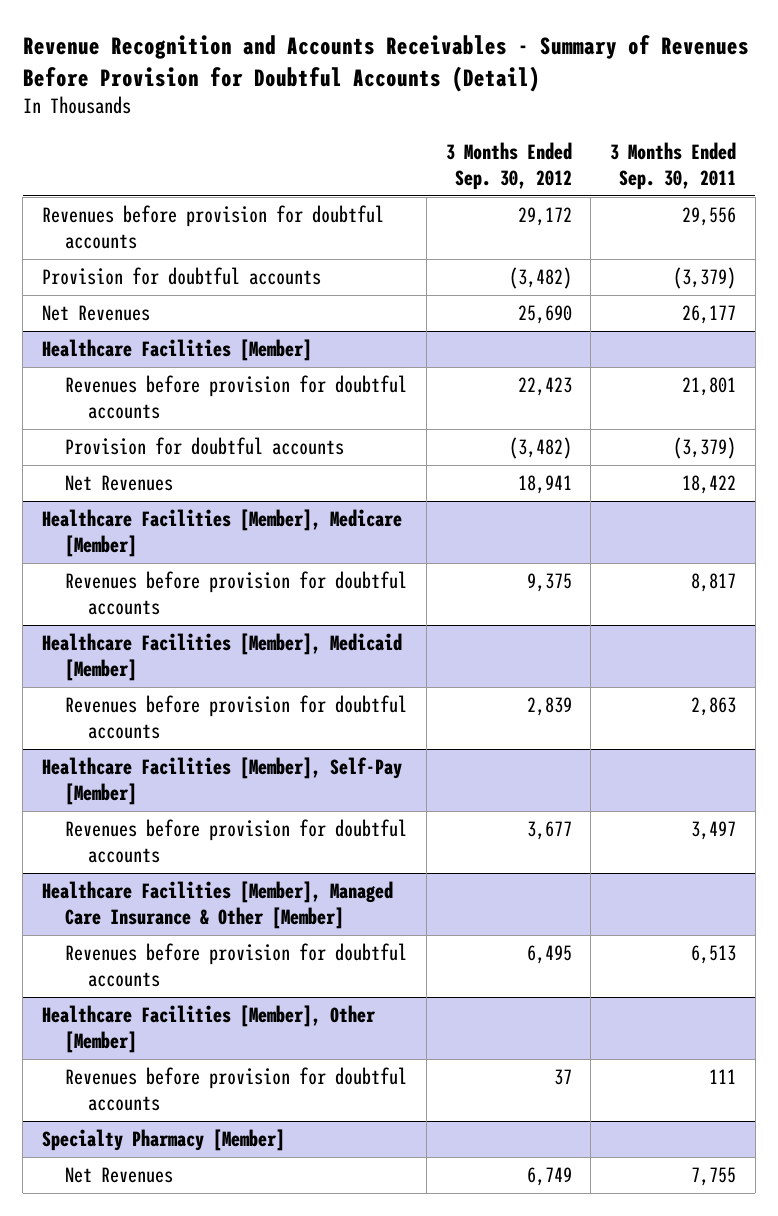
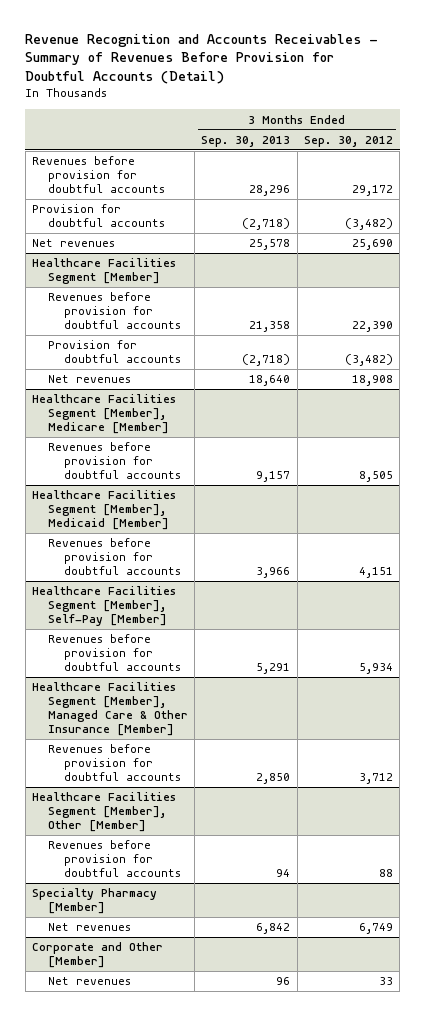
- | 3 Months Ended Sep. 30, 2012 | 3 Months Ended Sep. 30, 2011
+ | 3 Months Ended Sep. 30, 2013 | 3 Months Ended Sep. 30, 2012
- Net Revenues | 25,690 | 26,177
- Healthcare Facilities [Member]
- Revenues before provision for doubtful accounts | 22,423 | 21,801
+ Net revenues | 25,578 | 25,690
+ Healthcare Facilities Segment [Member]
+ Revenues before provision for doubtful accounts | 21,358 | 22,390
- Net Revenues | 18,941 | 18,422
- Healthcare Facilities [Member], Medicare [Member]
- Revenues before provision for doubtful accounts | 9,375 | 8,817
- Healthcare Facilities [Member], Medicaid [Member]
- Revenues before provision for doubtful accounts | 2,839 | 2,863
- Healthcare Facilities [Member], Self-Pay [Member]
- Revenues before provision for doubtful accounts | 3,677 | 3,497
- Healthcare Facilities [Member], Managed Care Insurance & Other [Member]
- Revenues before provision for doubtful accounts | 6,495 | 6,513
- Healthcare Facilities [Member], Other [Member]
- Revenues before provision for doubtful accounts | 37 | 111
+ Net revenues | 18,640 | 18,908
+ Healthcare Facilities Segment [Member], Medicare [Member]
+ Revenues before provision for doubtful accounts | 9,157 | 8,505
+ Healthcare Facilities Segment [Member], Medicaid [Member]
+ Revenues before provision for doubtful accounts | 3,966 | 4,151
+ Healthcare Facilities Segment [Member], Self-Pay [Member]
+ Revenues before provision for doubtful accounts | 5,291 | 5,934
+ Healthcare Facilities Segment [Member], Managed Care & Other Insurance [Member]
+ Revenues before provision for doubtful accounts | 2,850 | 3,712
+ Healthcare Facilities Segment [Member], Other [Member]
+ Revenues before provision for doubtful accounts | 94 | 88
@ Specialty Pharmacy [Member]
- Net Revenues | 6,749 | 7,755
+ Net revenues | 6,842 | 6,749
+ Corporate and Other [Member]
+ Net revenues | 96 | 33

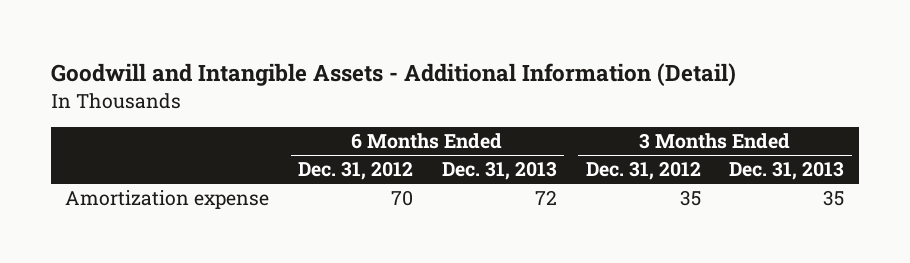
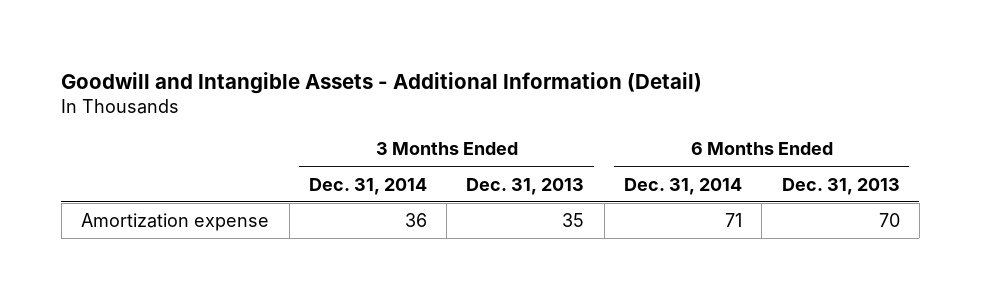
- | 6 Months Ended Dec. 31, 2012 | 6 Months Ended Dec. 31, 2013 | 3 Months Ended Dec. 31, 2012 | 3 Months Ended Dec. 31, 2013
+ | 3 Months Ended Dec. 31, 2014 | 3 Months Ended Dec. 31, 2013 | 6 Months Ended Dec. 31, 2014 | 6 Months Ended Dec. 31, 2013
- Amortization expense | 70 | 72 | 35 | 35
+ Amortization expense | 36 | 35 | 71 | 70

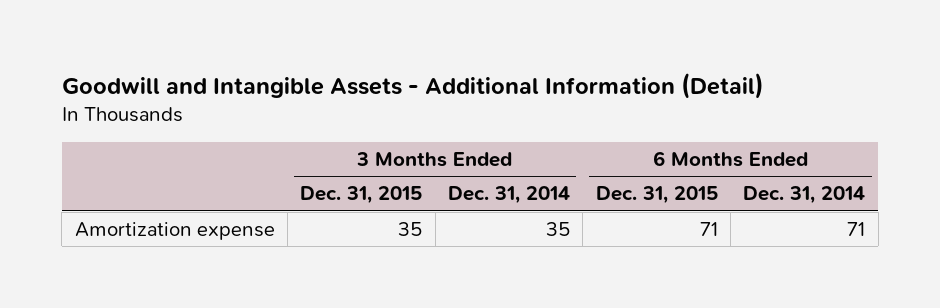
- | 3 Months Ended Dec. 31, 2014 | 3 Months Ended Dec. 31, 2013 | 6 Months Ended Dec. 31, 2014 | 6 Months Ended Dec. 31, 2013
+ | 3 Months Ended Dec. 31, 2015 | 3 Months Ended Dec. 31, 2014 | 6 Months Ended Dec. 31, 2015 | 6 Months Ended Dec. 31, 2014
- Amortization expense | 36 | 35 | 71 | 70
+ Amortization expense | 35 | 35 | 71 | 71

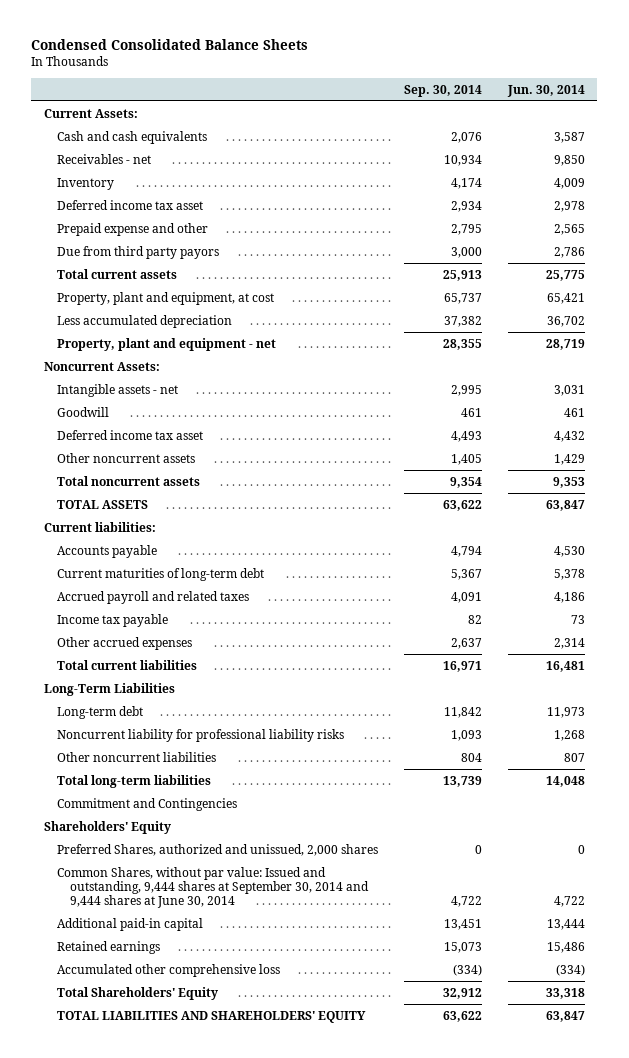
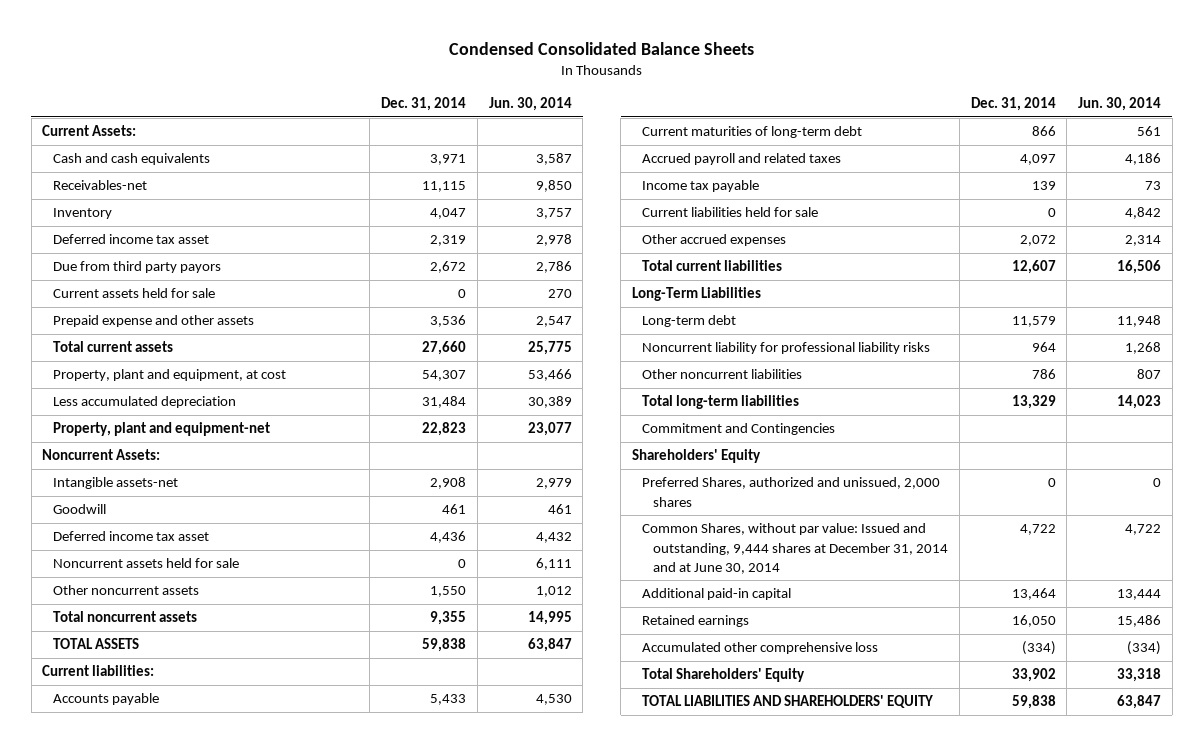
- | Sep. 30, 2014 | Jun. 30, 2014
+ | Dec. 31, 2014 | Jun. 30, 2014
- Receivables - net | 10,934 | 9,850
- Inventory | 4,174 | 4,009
+ Receivables-net | 11,115 | 9,850
+ Inventory | 4,047 | 3,757
- Prepaid expense and other | 2,795 | 2,565
+ Current assets held for sale | 0 | 270
+ Prepaid expense and other assets | 3,536 | 2,547
- Property, plant and equipment, at cost | 65,737 | 65,421
- Less accumulated depreciation | 37,382 | 36,702
- Property, plant and equipment - net | 28,355 | 28,719
+ Property, plant and equipment, at cost | 54,307 | 53,466
+ Less accumulated depreciation | 31,484 | 30,389
+ Property, plant and equipment-net | 22,823 | 23,077
- Intangible assets - net | 2,995 | 3,031
+ Intangible assets-net | 2,908 | 2,979
- Other noncurrent assets | 1,405 | 1,429
- Total noncurrent assets | 9,354 | 9,353
+ Noncurrent assets held for sale | 0 | 6,111
+ Other noncurrent assets | 1,550 | 1,012
+ Total noncurrent assets | 9,355 | 14,995
- Current maturities of long-term debt | 5,367 | 5,378
+ Current maturities of long-term debt | 866 | 561
+ Current liabilities held for sale | 0 | 4,842
- Total current liabilities | 16,971 | 16,481
+ Total current liabilities | 12,607 | 16,506
- Long-term debt | 11,842 | 11,973
+ Long-term debt | 11,579 | 11,948
- Total long-term liabilities | 13,739 | 14,048
+ Total long-term liabilities | 13,329 | 14,023
- Common Shares, without par value: Issued and outstanding, 9,444 shares at September 30, 2014 and 9,444 shares at June 30, 2014 | 4,722 | 4,722
+ Common Shares, without par value: Issued and outstanding, 9,444 shares at December 31, 2014 and at June 30, 2014 | 4,722 | 4,722

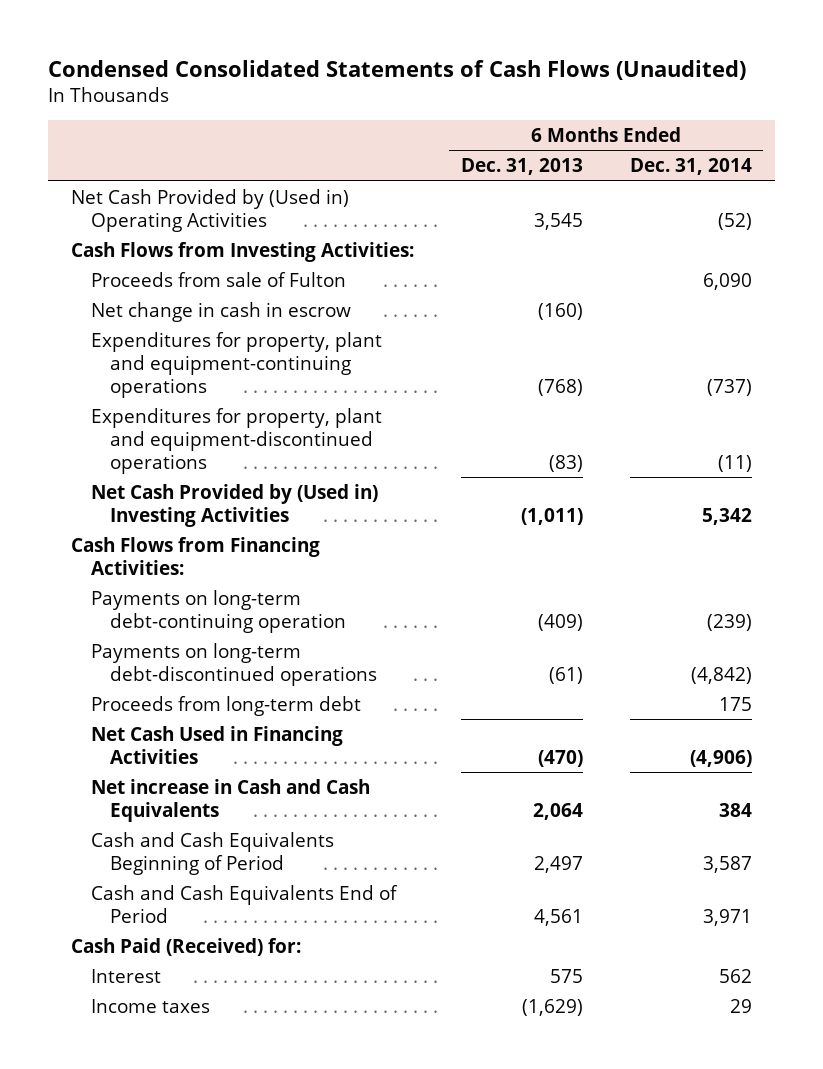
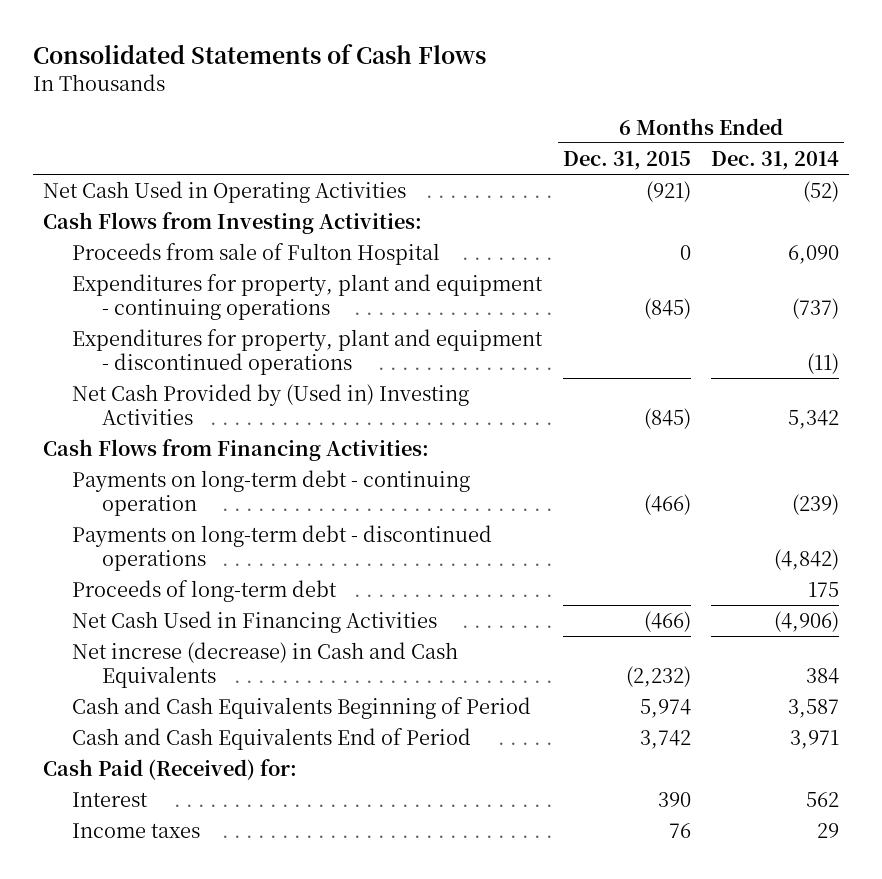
- Condensed Consolidated Statements of Cash Flows (Unaudited)
+ Consolidated Statements of Cash Flows
- | 6 Months Ended Dec. 31, 2013 | 6 Months Ended Dec. 31, 2014
+ | 6 Months Ended Dec. 31, 2015 | 6 Months Ended Dec. 31, 2014
- Net Cash Provided by (Used in) Operating Activities | 3,545 | (52)
+ Net Cash Used in Operating Activities | (921) | (52)
- Proceeds from sale of Fulton | | 6,090
- Net change in cash in escrow | (160) |
- Expenditures for property, plant and equipment-continuing operations | (768) | (737)
- Expenditures for property, plant and equipment-discontinued operations | (83) | (11)
+ Proceeds from sale of Fulton Hospital | 0 | 6,090
+ Expenditures for property, plant and equipment - continuing operations | (845) | (737)
+ Expenditures for property, plant and equipment - discontinued operations | | (11)
- Payments on long-term debt-continuing operation | (409) | (239)
- Payments on long-term debt-discontinued operations | (61) | (4,842)
- Proceeds from long-term debt | | 175
+ Payments on long-term debt - continuing operation | (466) | (239)
+ Payments on long-term debt - discontinued operations | | (4,842)
+ Proceeds of long-term debt | | 175
- Net increase in Cash and Cash Equivalents | 2,064 | 384
+ Net increse (decrease) in Cash and Cash Equivalents | (2,232) | 384

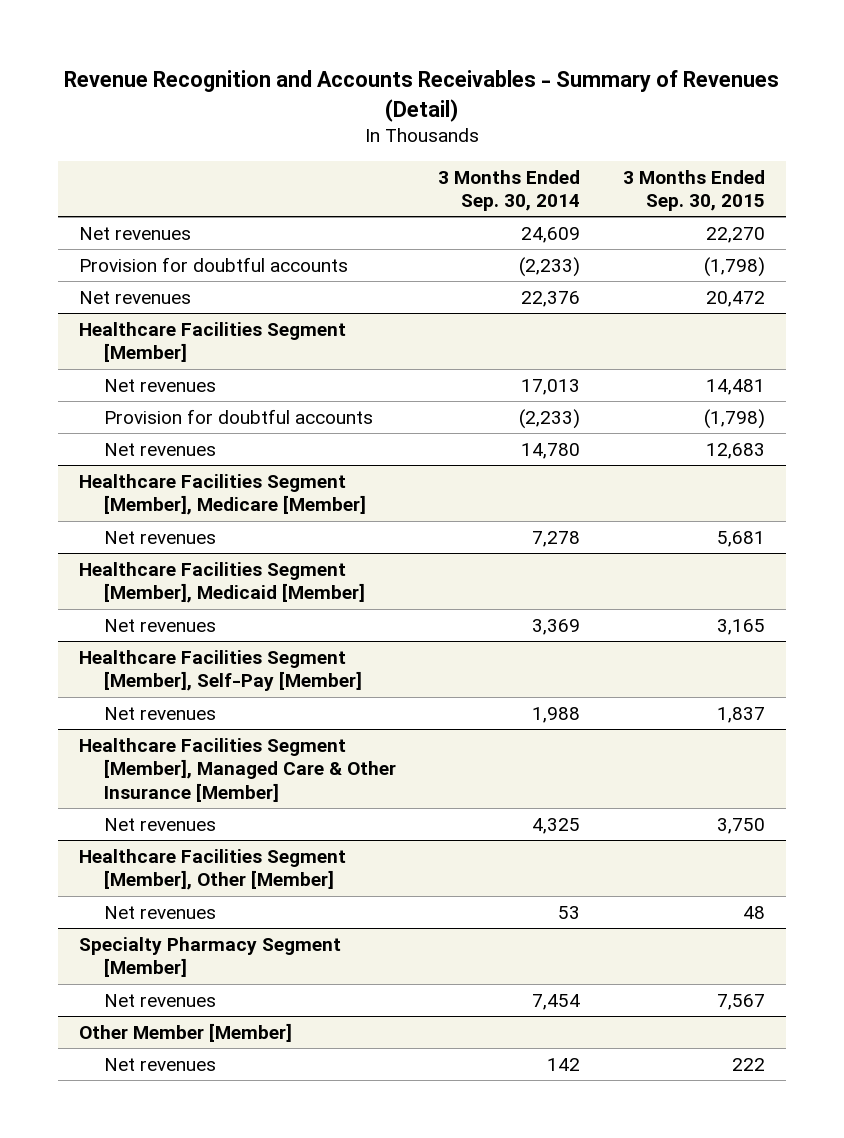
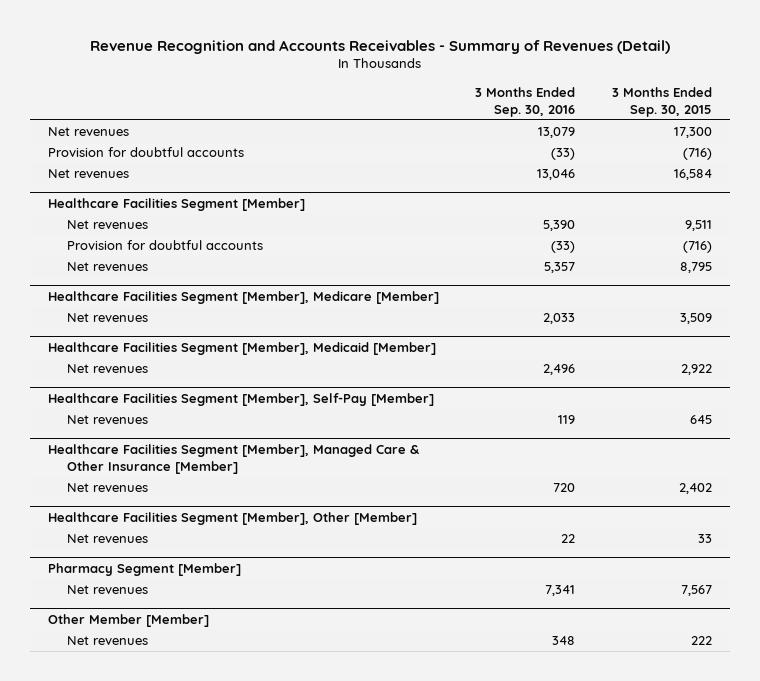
- | 3 Months Ended Sep. 30, 2014 | 3 Months Ended Sep. 30, 2015
+ | 3 Months Ended Sep. 30, 2016 | 3 Months Ended Sep. 30, 2015
- Net revenues | 24,609 | 22,270
- Provision for doubtful accounts | (2,233) | (1,798)
- Net revenues | 22,376 | 20,472
+ Net revenues | 13,079 | 17,300
+ Provision for doubtful accounts | (33) | (716)
+ Net revenues | 13,046 | 16,584
@ Healthcare Facilities Segment [Member]
- Net revenues | 17,013 | 14,481
- Provision for doubtful accounts | (2,233) | (1,798)
- Net revenues | 14,780 | 12,683
+ Net revenues | 5,390 | 9,511
+ Provision for doubtful accounts | (33) | (716)
+ Net revenues | 5,357 | 8,795
@ Healthcare Facilities Segment [Member], Medicare [Member]
- Net revenues | 7,278 | 5,681
+ Net revenues | 2,033 | 3,509
@ Healthcare Facilities Segment [Member], Medicaid [Member]
- Net revenues | 3,369 | 3,165
+ Net revenues | 2,496 | 2,922
@ Healthcare Facilities Segment [Member], Self-Pay [Member]
- Net revenues | 1,988 | 1,837
+ Net revenues | 119 | 645
@ Healthcare Facilities Segment [Member], Managed Care & Other Insurance [Member]
- Net revenues | 4,325 | 3,750
+ Net revenues | 720 | 2,402
@ Healthcare Facilities Segment [Member], Other [Member]
- Net revenues | 53 | 48
- Specialty Pharmacy Segment [Member]
@ Healthcare Facilities Segment [Member], Other [Member]
+ Net revenues | 22 | 33
+ Pharmacy Segment [Member]

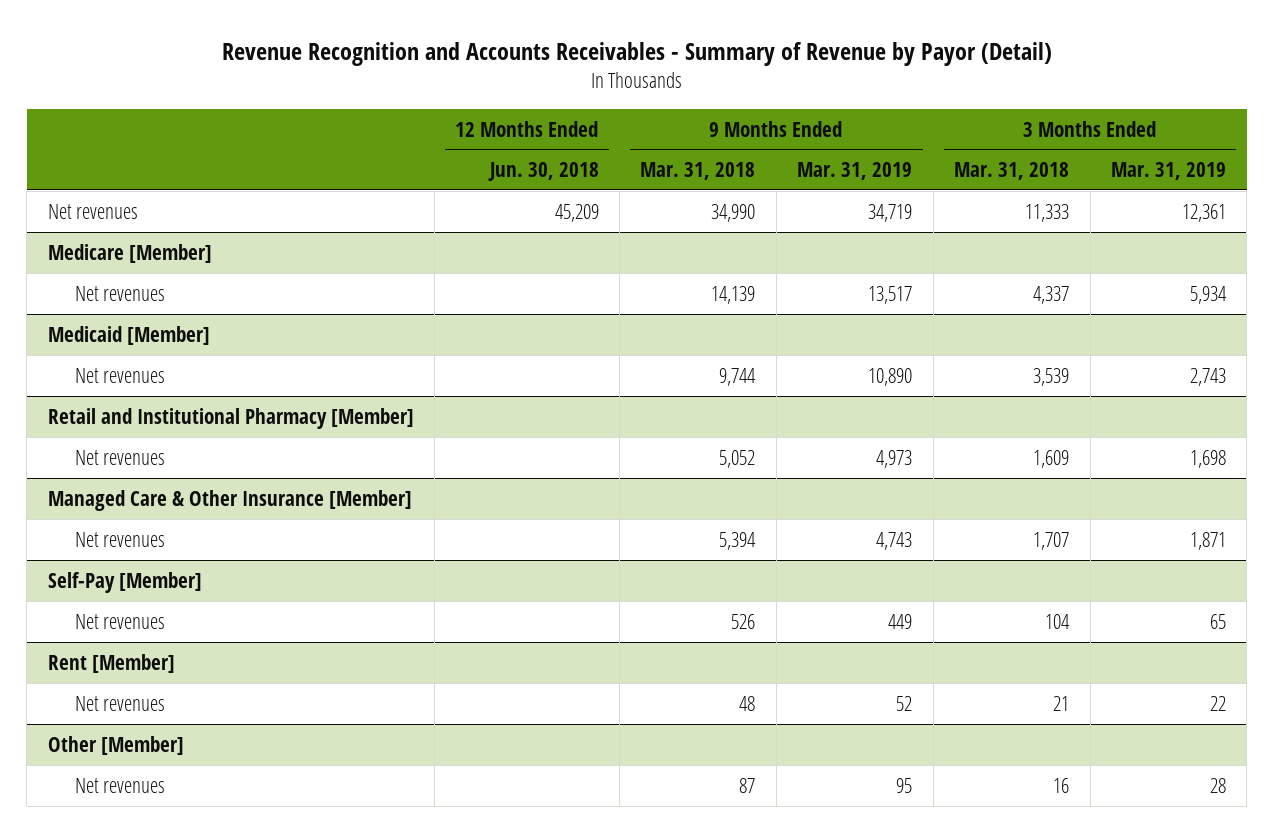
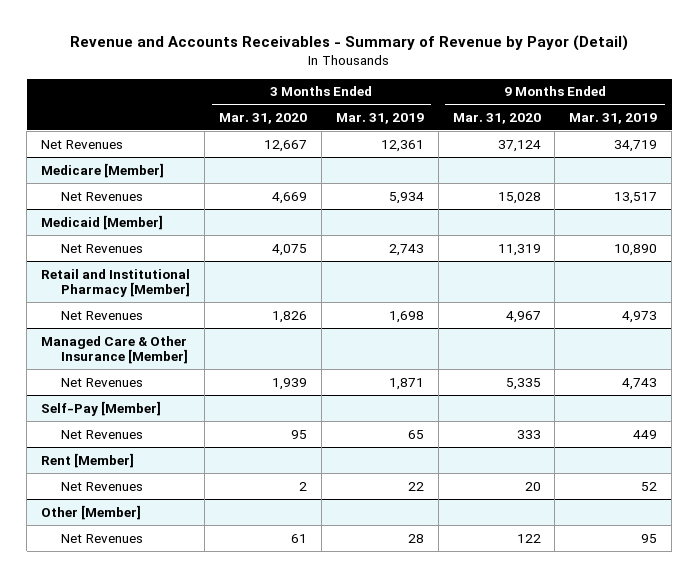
- Revenue Recognition and Accounts Receivables - Summary of Revenue by Payor (Detail)
+ Revenue and Accounts Receivables - Summary of Revenue by Payor (Detail)
- | 12 Months Ended Jun. 30, 2018 | 9 Months Ended Mar. 31, 2018 | 9 Months Ended Mar. 31, 2019 | 3 Months Ended Mar. 31, 2018 | 3 Months Ended Mar. 31, 2019
+ | 3 Months Ended Mar. 31, 2020 | 3 Months Ended Mar. 31, 2019 | 9 Months Ended Mar. 31, 2020 | 9 Months Ended Mar. 31, 2019
- Net revenues | 45,209 | 34,990 | 34,719 | 11,333 | 12,361
+ Net Revenues | 12,667 | 12,361 | 37,124 | 34,719
@ Medicare [Member]
- Net revenues | | 14,139 | 13,517 | 4,337 | 5,934
+ Net Revenues | 4,669 | 5,934 | 15,028 | 13,517
@ Medicaid [Member]
- Net revenues | | 9,744 | 10,890 | 3,539 | 2,743
+ Net Revenues | 4,075 | 2,743 | 11,319 | 10,890
@ Retail and Institutional Pharmacy [Member]
- Net revenues | | 5,052 | 4,973 | 1,609 | 1,698
+ Net Revenues | 1,826 | 1,698 | 4,967 | 4,973
@ Managed Care & Other Insurance [Member]
- Net revenues | | 5,394 | 4,743 | 1,707 | 1,871
+ Net Revenues | 1,939 | 1,871 | 5,335 | 4,743
@ Self-Pay [Member]
- Net revenues | | 526 | 449 | 104 | 65
+ Net Revenues | 95 | 65 | 333 | 449
@ Rent [Member]
- Net revenues | | 48 | 52 | 21 | 22
+ Net Revenues | 2 | 22 | 20 | 52
@ Other [Member]
- Net revenues | | 87 | 95 | 16 | 28
+ Net Revenues | 61 | 28 | 122 | 95

